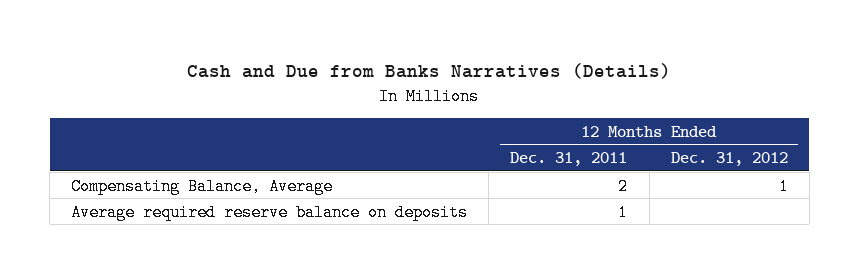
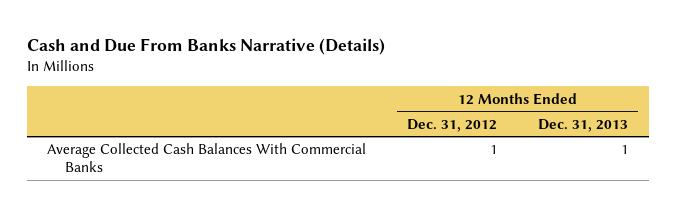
- Cash and Due from Banks Narratives (Details)
+ Cash and Due From Banks Narrative (Details)
- | 12 Months Ended Dec. 31, 2011 | 12 Months Ended Dec. 31, 2012
+ | 12 Months Ended Dec. 31, 2012 | 12 Months Ended Dec. 31, 2013
- Compensating Balance, Average | 2 | 1
- Average required reserve balance on deposits | 1 |
+ Average Collected Cash Balances With Commercial Banks | 1 | 1

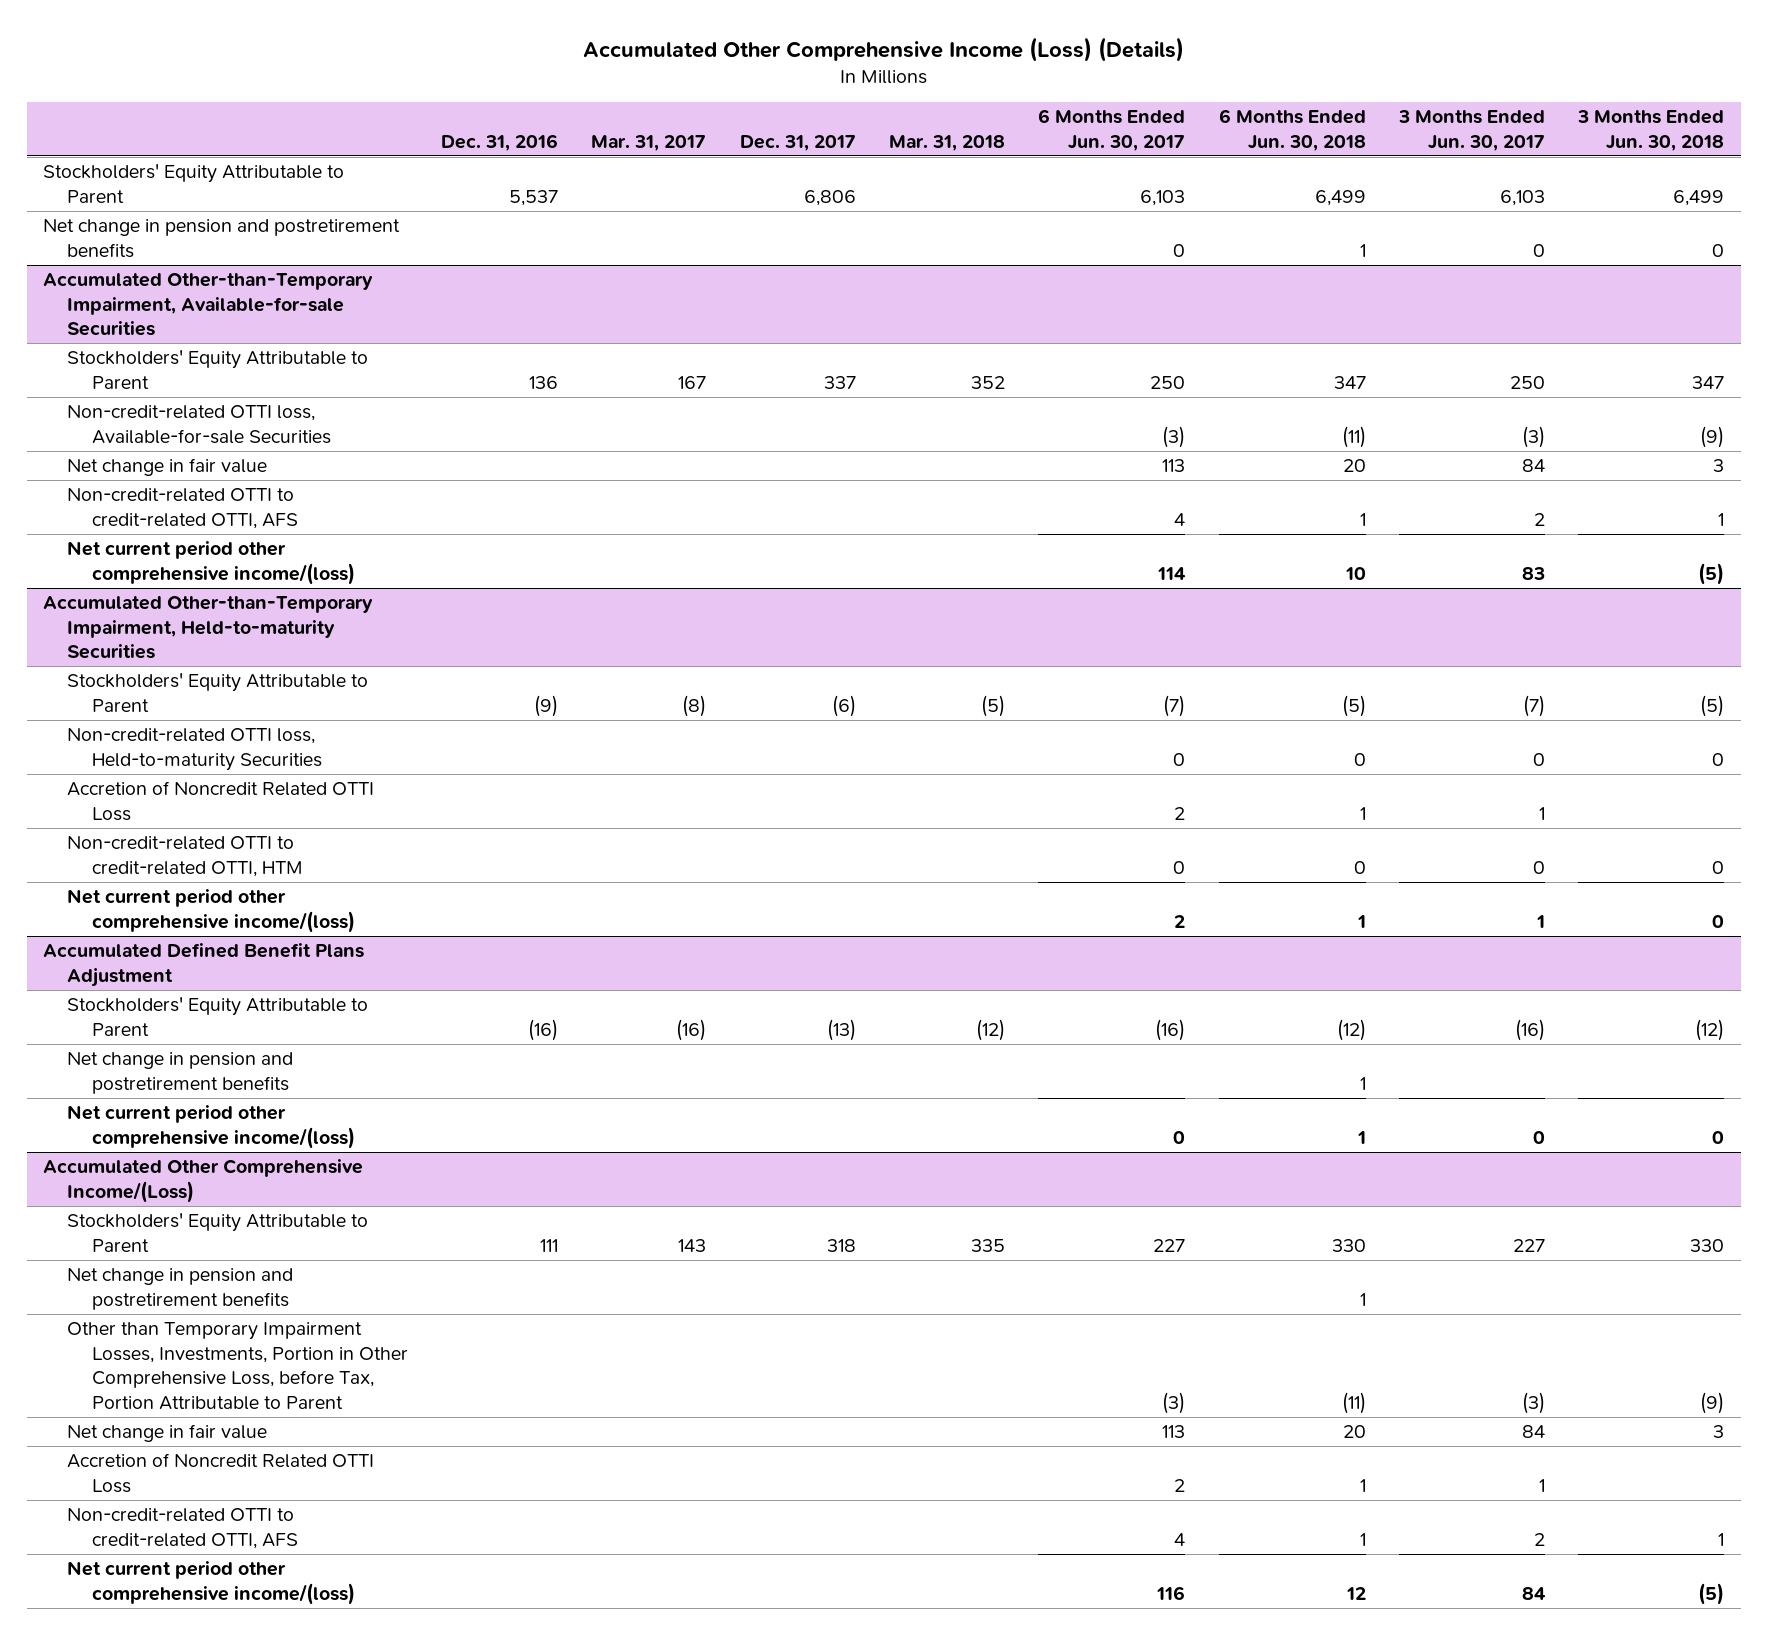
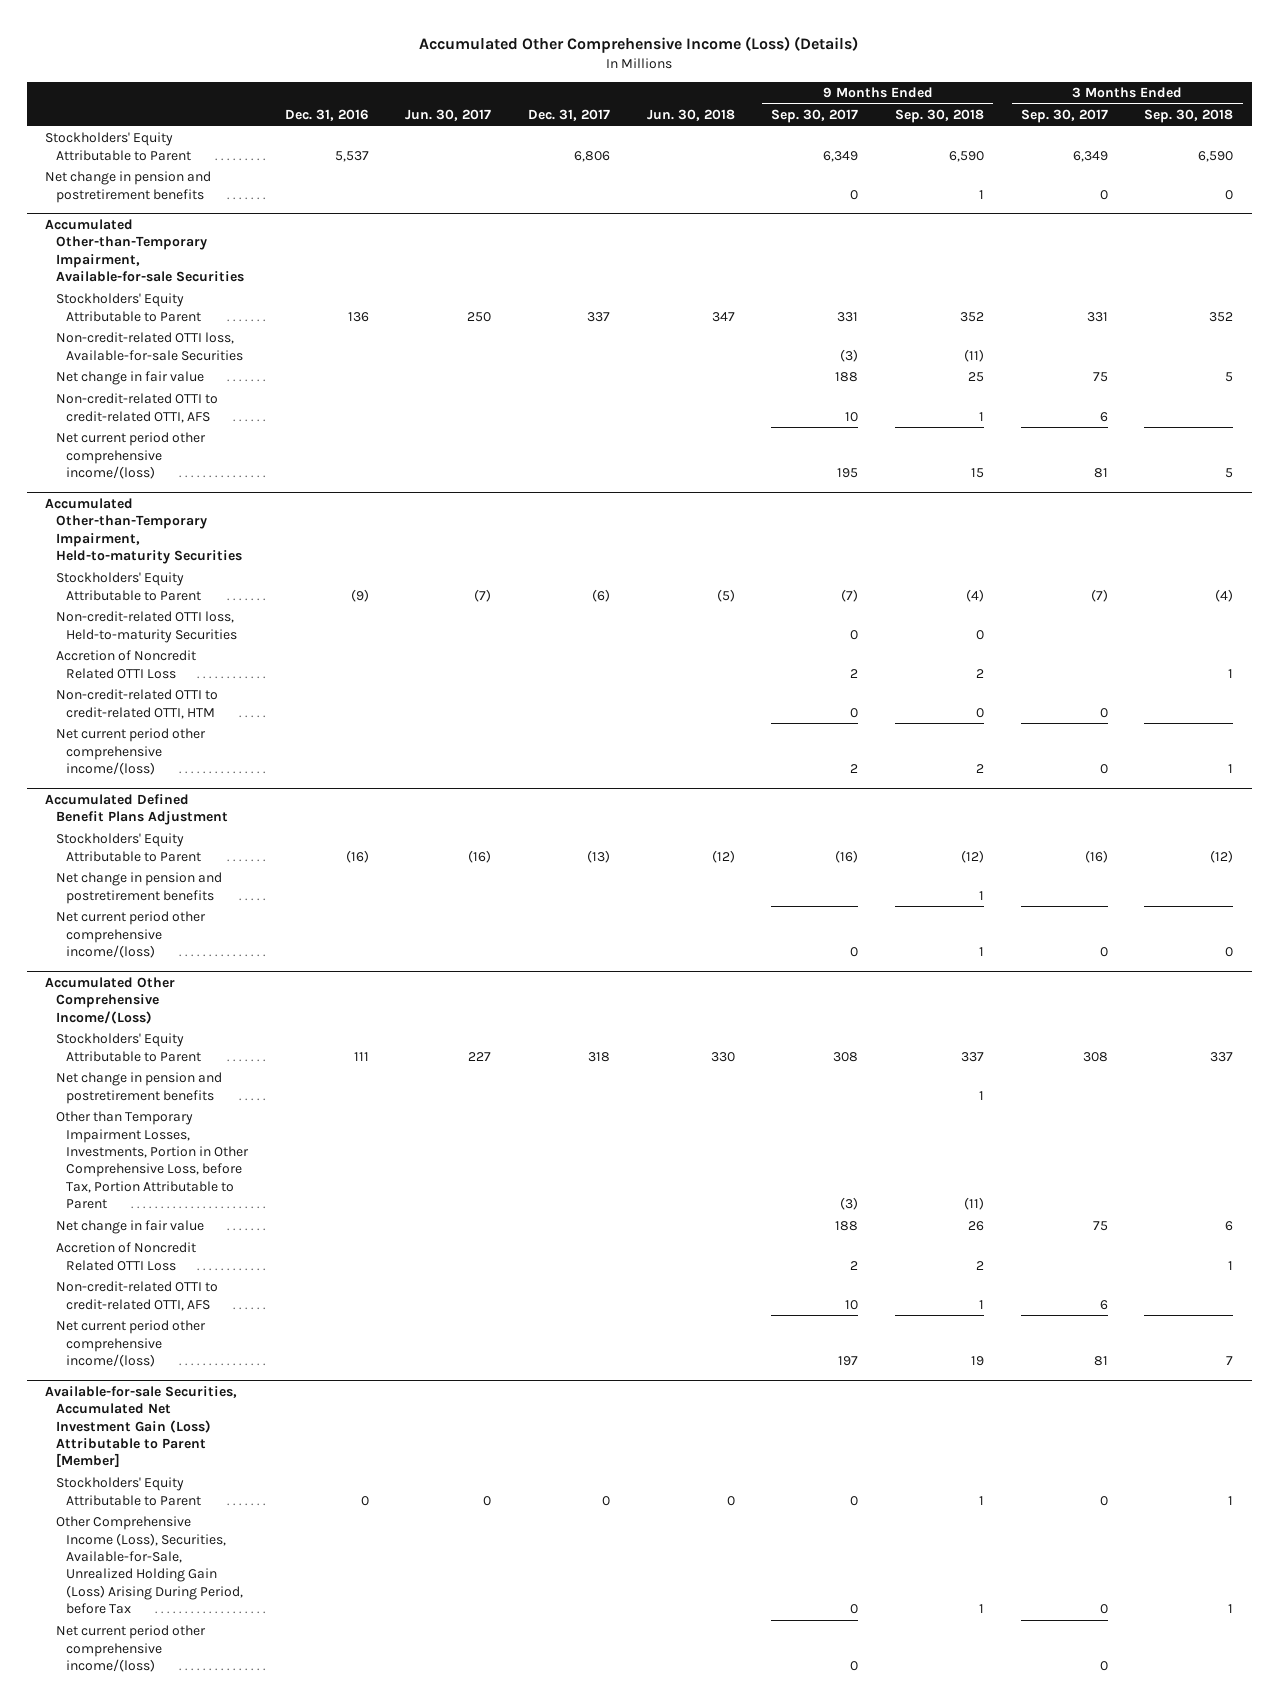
- | Dec. 31, 2016 | Mar. 31, 2017 | Dec. 31, 2017 | Mar. 31, 2018 | 6 Months Ended Jun. 30, 2017 | 6 Months Ended Jun. 30, 2018 | 3 Months Ended Jun. 30, 2017 | 3 Months Ended Jun. 30, 2018
+ | Dec. 31, 2016 | Jun. 30, 2017 | Dec. 31, 2017 | Jun. 30, 2018 | 9 Months Ended Sep. 30, 2017 | 9 Months Ended Sep. 30, 2018 | 3 Months Ended Sep. 30, 2017 | 3 Months Ended Sep. 30, 2018
+ Available-for-sale Securities, Accumulated Net Investment Gain (Loss) Attributable to Parent [Member]
+ Stockholders' Equity Attributable to Parent | 0 | 0 | 0 | 0 | 0 | 1 | 0 | 1
+ Other Comprehensive Income (Loss), Securities, Available-for-Sale, Unrealized Holding Gain (Loss) Arising During Period, before Tax | | | | | 0 | 1 | 0 | 1
+ Net current period other comprehensive income/(loss) | | | | | 0 | | 0 |

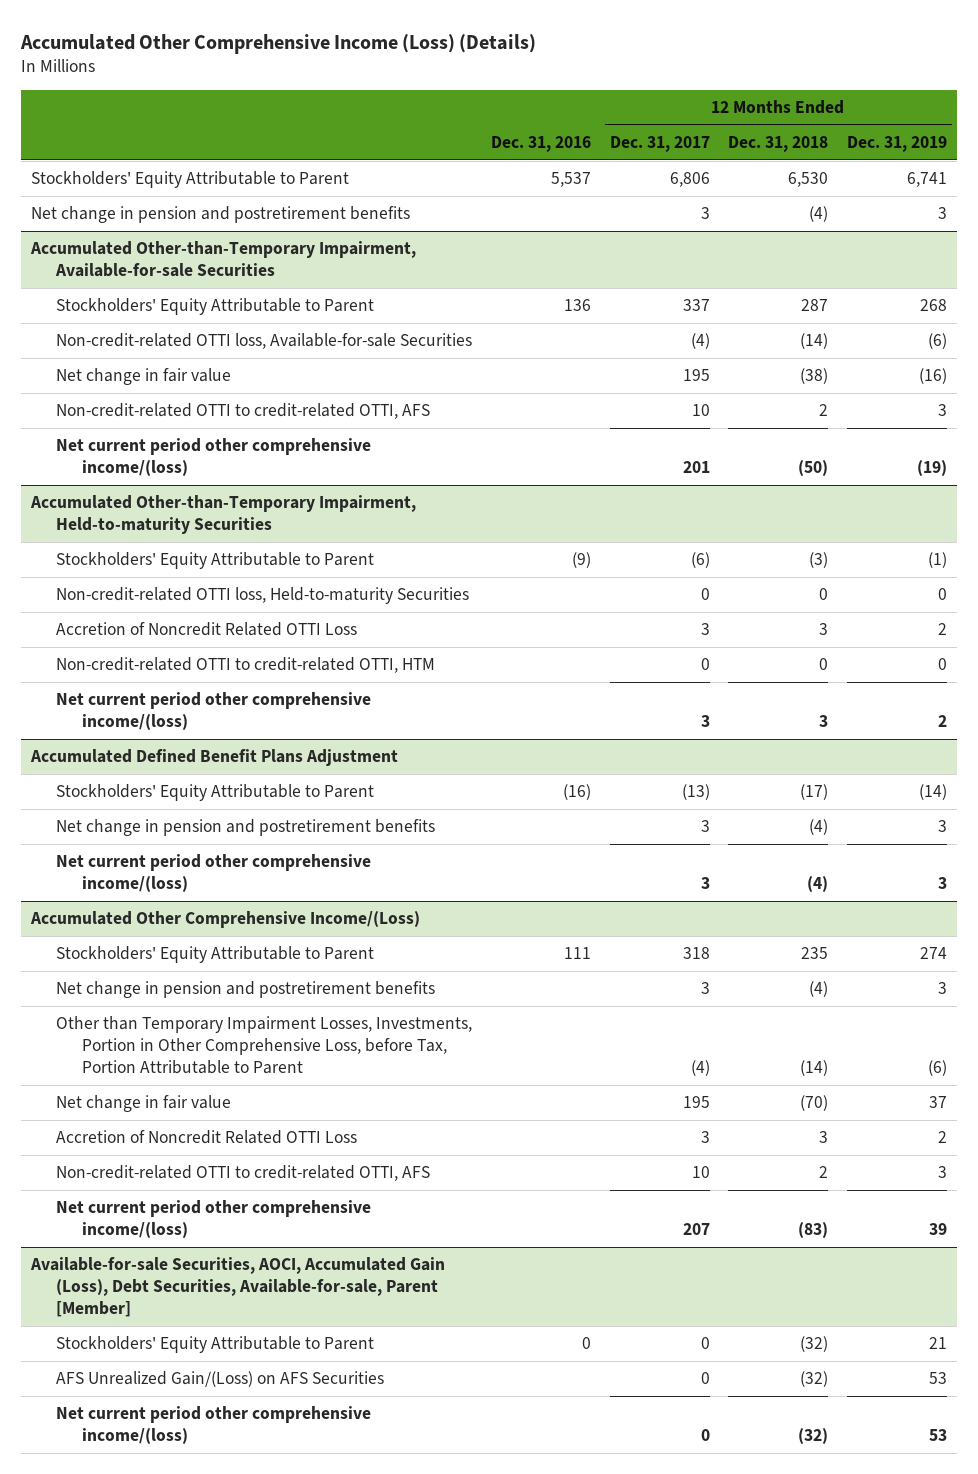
- | Dec. 31, 2016 | Jun. 30, 2017 | Dec. 31, 2017 | Jun. 30, 2018 | 9 Months Ended Sep. 30, 2017 | 9 Months Ended Sep. 30, 2018 | 3 Months Ended Sep. 30, 2017 | 3 Months Ended Sep. 30, 2018
+ | Dec. 31, 2016 | 12 Months Ended Dec. 31, 2017 | 12 Months Ended Dec. 31, 2018 | 12 Months Ended Dec. 31, 2019
- Available-for-sale Securities, Accumulated Net Investment Gain (Loss) Attributable to Parent [Member]
+ Available-for-sale Securities, AOCI, Accumulated Gain (Loss), Debt Securities, Available-for-sale, Parent [Member]
- Other Comprehensive Income (Loss), Securities, Available-for-Sale, Unrealized Holding Gain (Loss) Arising During Period, before Tax | | | | | 0 | 1 | 0 | 1
+ AFS Unrealized Gain/(Loss) on AFS Securities | | 0 | (32) | 53

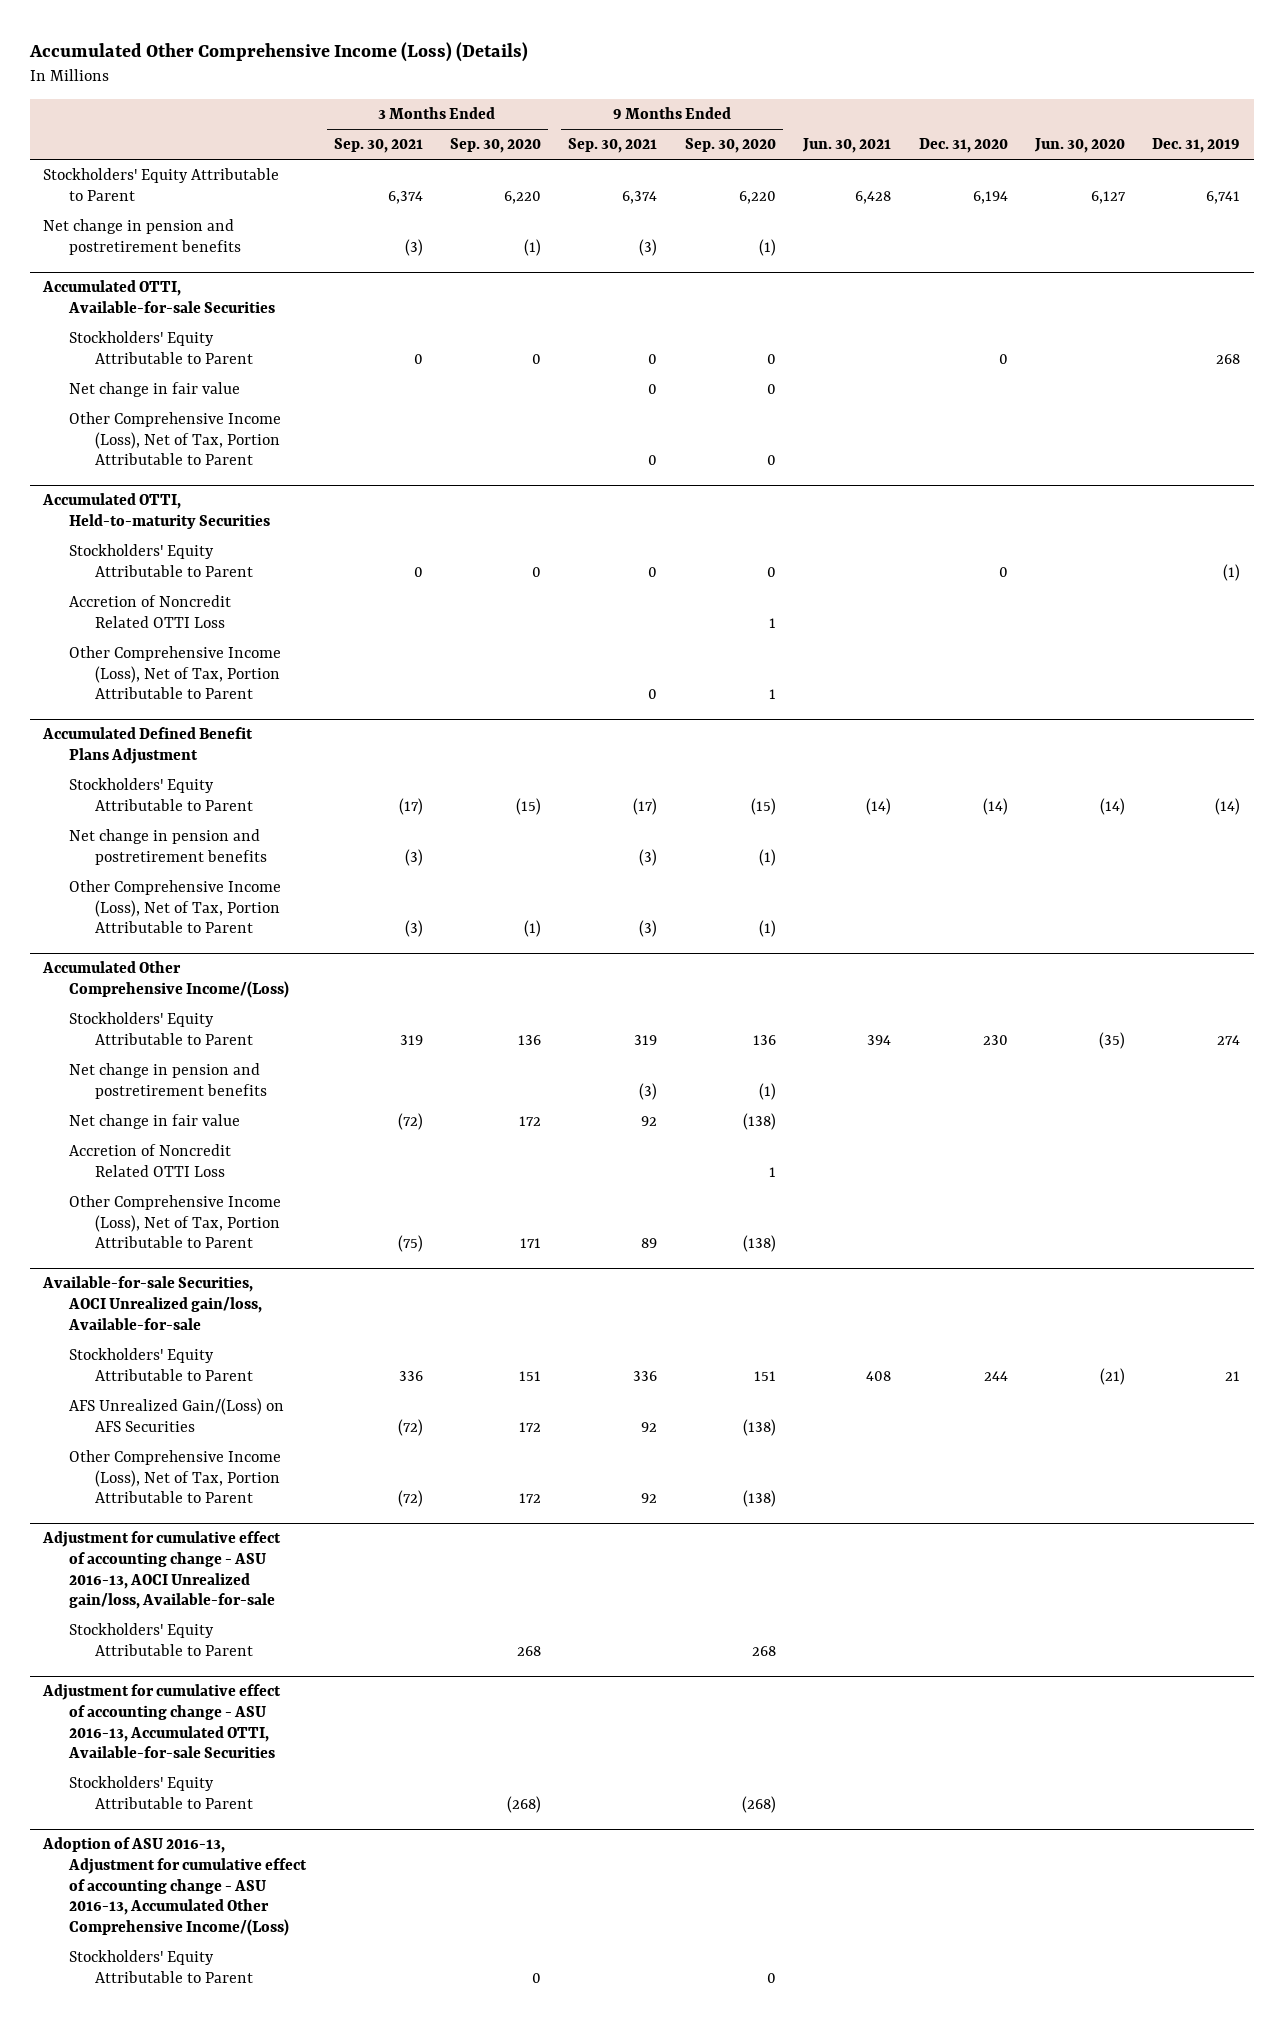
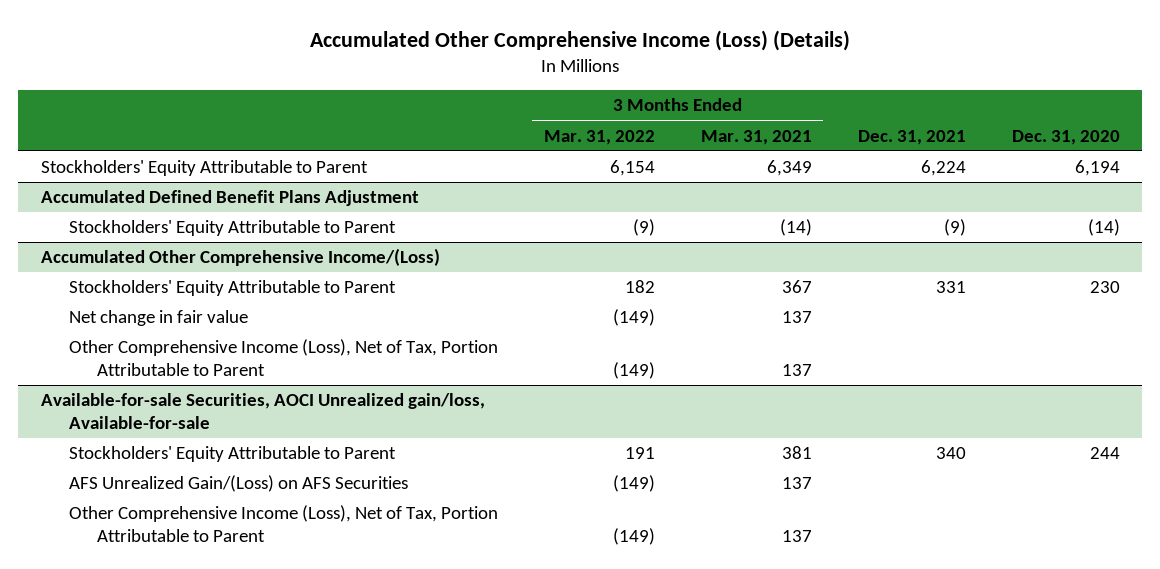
- | 3 Months Ended Sep. 30, 2021 | 3 Months Ended Sep. 30, 2020 | 9 Months Ended Sep. 30, 2021 | 9 Months Ended Sep. 30, 2020 | Jun. 30, 2021 | Dec. 31, 2020 | Jun. 30, 2020 | Dec. 31, 2019
+ | 3 Months Ended Mar. 31, 2022 | 3 Months Ended Mar. 31, 2021 | Dec. 31, 2021 | Dec. 31, 2020
- Net change in pension and postretirement benefits | (3) | (1) | (3) | (1) | | | |
- Accumulated OTTI, Available-for-sale Securities
- Stockholders' Equity Attributable to Parent | 0 | 0 | 0 | 0 | | 0 | | 268
- Net change in fair value | | | 0 | 0 | | | |
- Other Comprehensive Income (Loss), Net of Tax, Portion Attributable to Parent | | | 0 | 0 | | | |
- Accumulated OTTI, Held-to-maturity Securities
- Stockholders' Equity Attributable to Parent | 0 | 0 | 0 | 0 | | 0 | | (1)
- Accretion of Noncredit Related OTTI Loss | | | | 1 | | | |
- Other Comprehensive Income (Loss), Net of Tax, Portion Attributable to Parent | | | 0 | 1 | | | |
@ Accumulated Defined Benefit Plans Adjustment
- Net change in pension and postretirement benefits | (3) | | (3) | (1) | | | |
- Other Comprehensive Income (Loss), Net of Tax, Portion Attributable to Parent | (3) | (1) | (3) | (1) | | | |
@ Accumulated Other Comprehensive Income/(Loss)
- Net change in pension and postretirement benefits | | | (3) | (1) | | | |
- Accretion of Noncredit Related OTTI Loss | | | | 1 | | | |
- Adjustment for cumulative effect of accounting change - ASU 2016-13, AOCI Unrealized gain/loss, Available-for-sale
- Stockholders' Equity Attributable to Parent | | 268 | | 268 | | | |
- Adjustment for cumulative effect of accounting change - ASU 2016-13, Accumulated OTTI, Available-for-sale Securities
- Stockholders' Equity Attributable to Parent | | (268) | | (268) | | | |
- Adoption of ASU 2016-13, Adjustment for cumulative effect of accounting change - ASU 2016-13, Accumulated Other Comprehensive Income/(Loss)
- Stockholders' Equity Attributable to Parent | | 0 | | 0 | | | |

